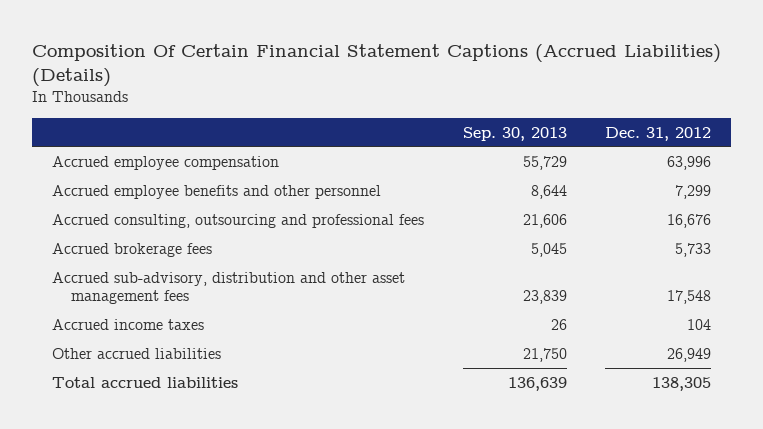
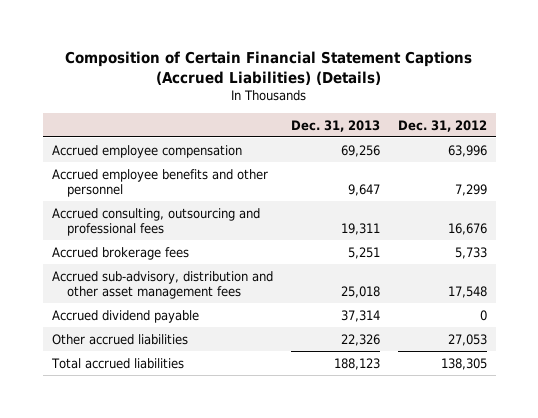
- Composition Of Certain Financial Statement Captions (Accrued Liabilities) (Details)
+ Composition of Certain Financial Statement Captions (Accrued Liabilities) (Details)
- | Sep. 30, 2013 | Dec. 31, 2012
+ | Dec. 31, 2013 | Dec. 31, 2012
- Accrued income taxes | 26 | 104
- Other accrued liabilities | 21,750 | 26,949
+ Accrued dividend payable | 37,314 | 0
+ Other accrued liabilities | 22,326 | 27,053

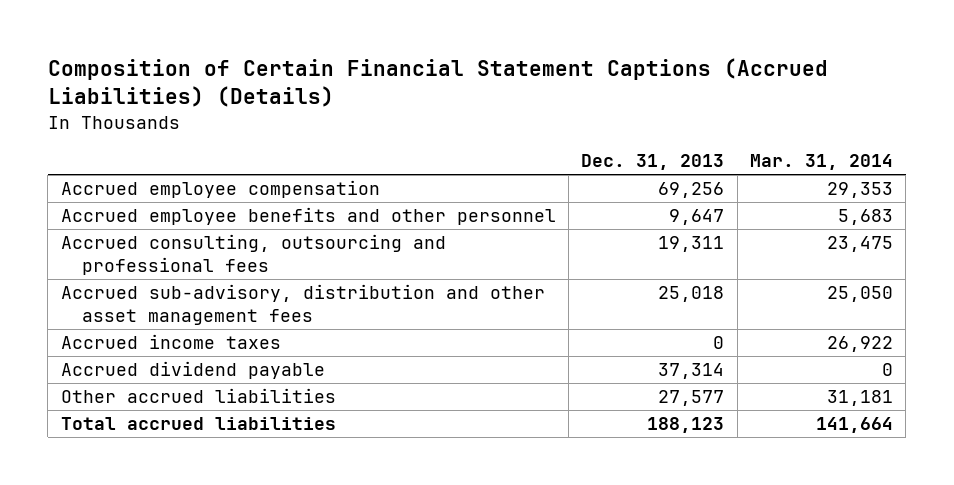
- | Dec. 31, 2013 | Dec. 31, 2012
+ | Dec. 31, 2013 | Mar. 31, 2014
- Accrued brokerage fees | 5,251 | 5,733
+ Accrued income taxes | 0 | 26,922
- Other accrued liabilities | 22,326 | 27,053
+ Other accrued liabilities | 27,577 | 31,181

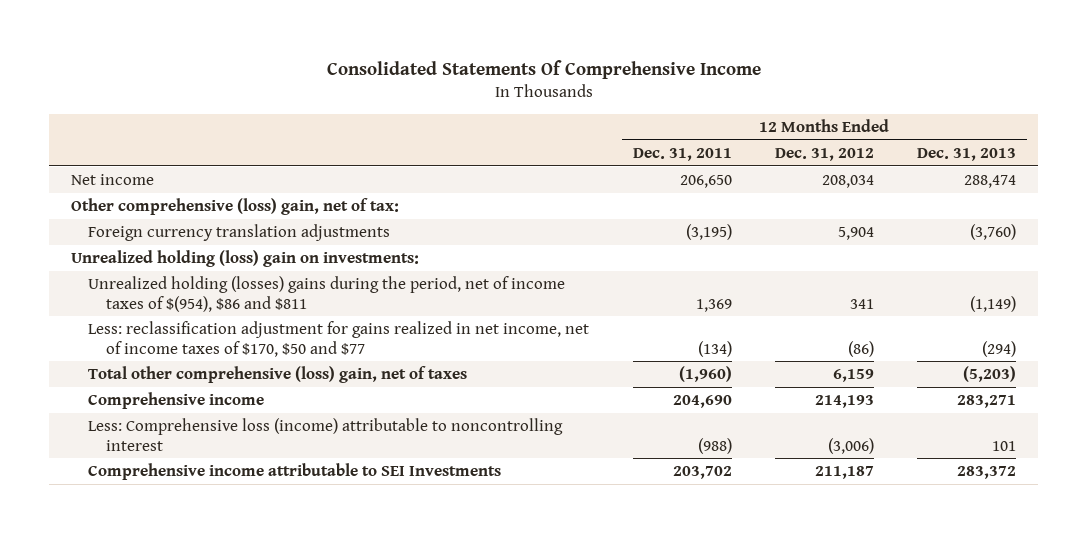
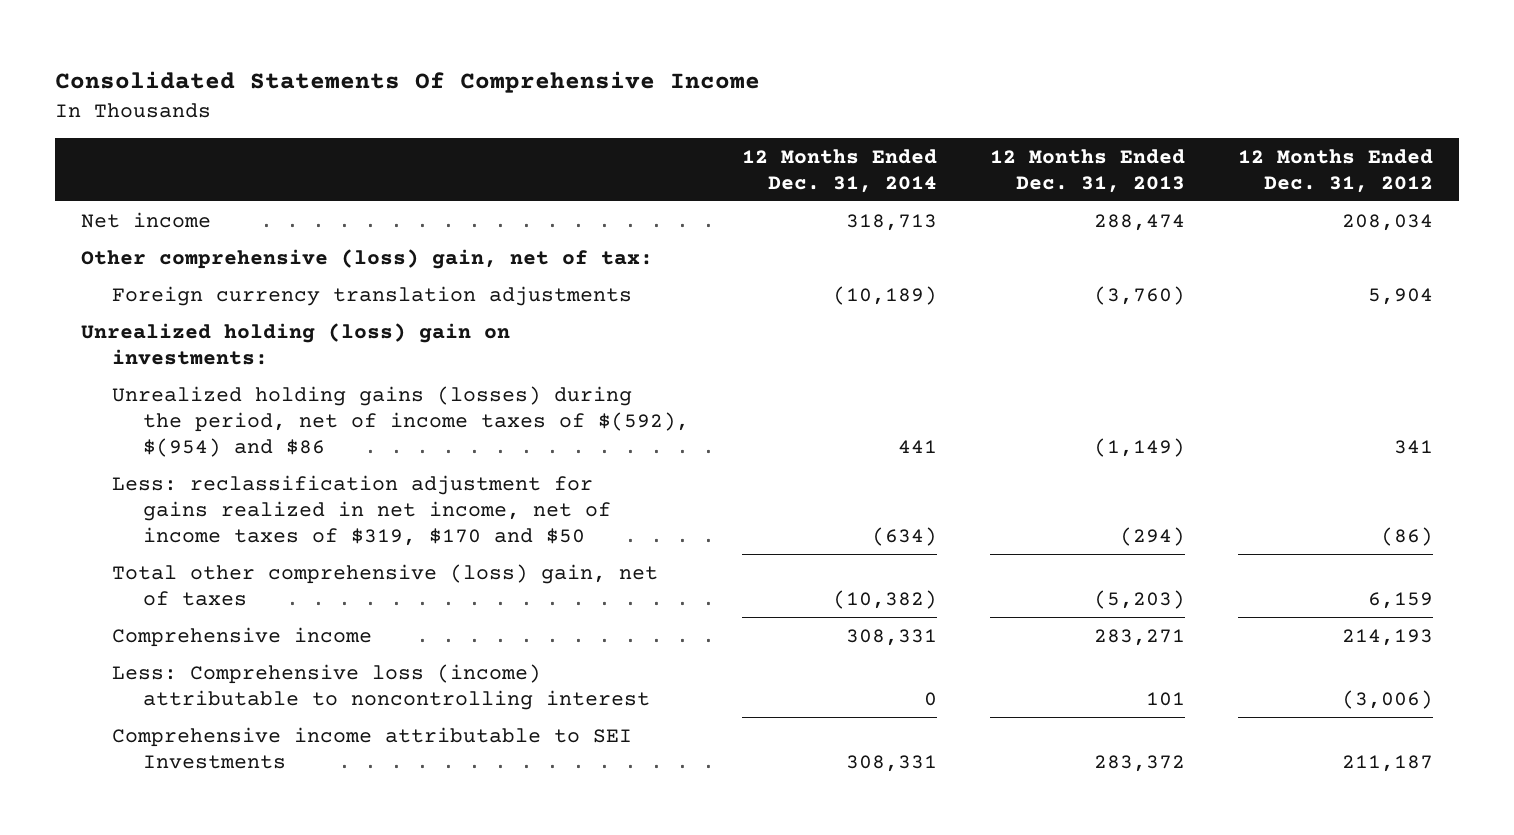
- | 12 Months Ended Dec. 31, 2011 | 12 Months Ended Dec. 31, 2012 | 12 Months Ended Dec. 31, 2013
+ | 12 Months Ended Dec. 31, 2014 | 12 Months Ended Dec. 31, 2013 | 12 Months Ended Dec. 31, 2012
- Unrealized holding (losses) gains during the period, net of income taxes of $(954), $86 and $811 | 1,369 | 341 | (1,149)
- Less: reclassification adjustment for gains realized in net income, net of income taxes of $170, $50 and $77 | (134) | (86) | (294)
+ Unrealized holding gains (losses) during the period, net of income taxes of $(592), $(954) and $86 | 441 | (1,149) | 341
+ Less: reclassification adjustment for gains realized in net income, net of income taxes of $319, $170 and $50 | (634) | (294) | (86)

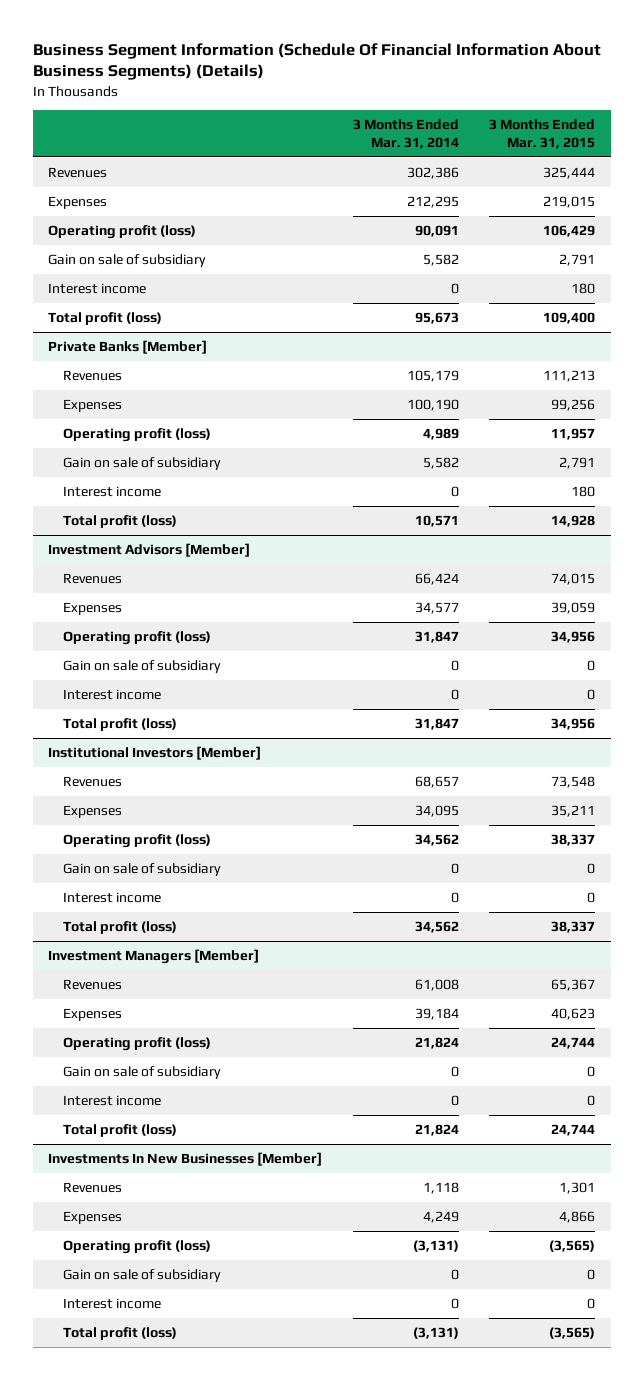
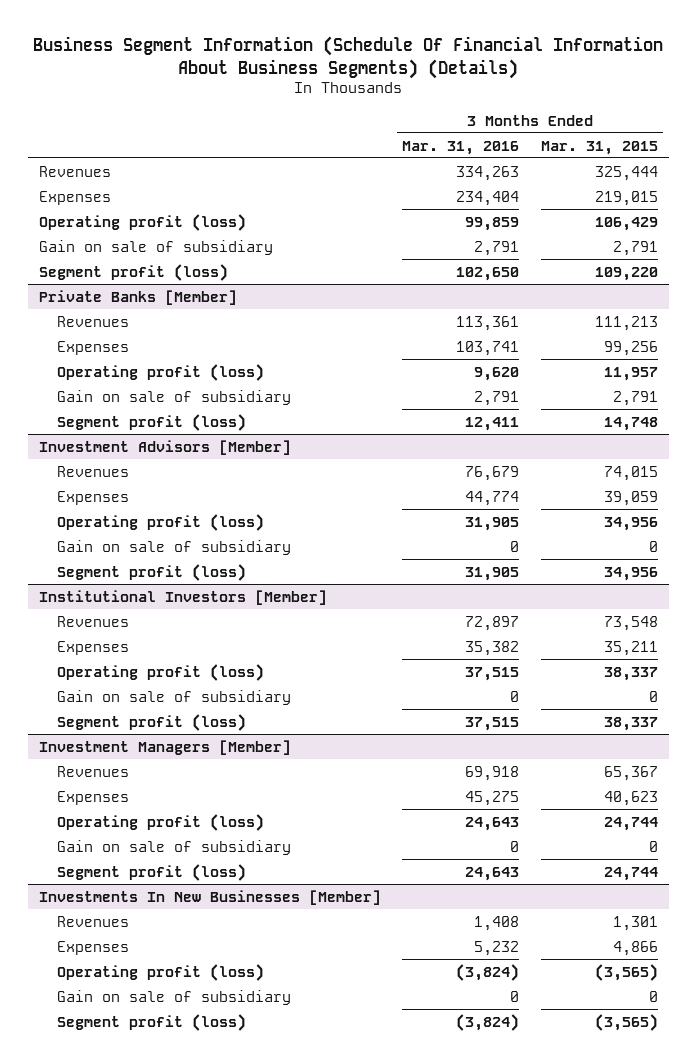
- | 3 Months Ended Mar. 31, 2014 | 3 Months Ended Mar. 31, 2015
+ | 3 Months Ended Mar. 31, 2016 | 3 Months Ended Mar. 31, 2015
- Interest income | 0 | 180
- Total profit (loss) | 95,673 | 109,400
+ Segment profit (loss) | 102,650 | 109,220
@ Private Banks [Member]
- Interest income | 0 | 180
- Total profit (loss) | 10,571 | 14,928
+ Segment profit (loss) | 12,411 | 14,748
@ Investment Advisors [Member]
- Interest income | 0 | 0
- Total profit (loss) | 31,847 | 34,956
+ Segment profit (loss) | 31,905 | 34,956
@ Institutional Investors [Member]
- Interest income | 0 | 0
- Total profit (loss) | 34,562 | 38,337
+ Segment profit (loss) | 37,515 | 38,337
@ Investment Managers [Member]
- Interest income | 0 | 0
- Total profit (loss) | 21,824 | 24,744
+ Segment profit (loss) | 24,643 | 24,744
@ Investments In New Businesses [Member]
- Interest income | 0 | 0
- Total profit (loss) | (3,131) | (3,565)
+ Segment profit (loss) | (3,824) | (3,565)

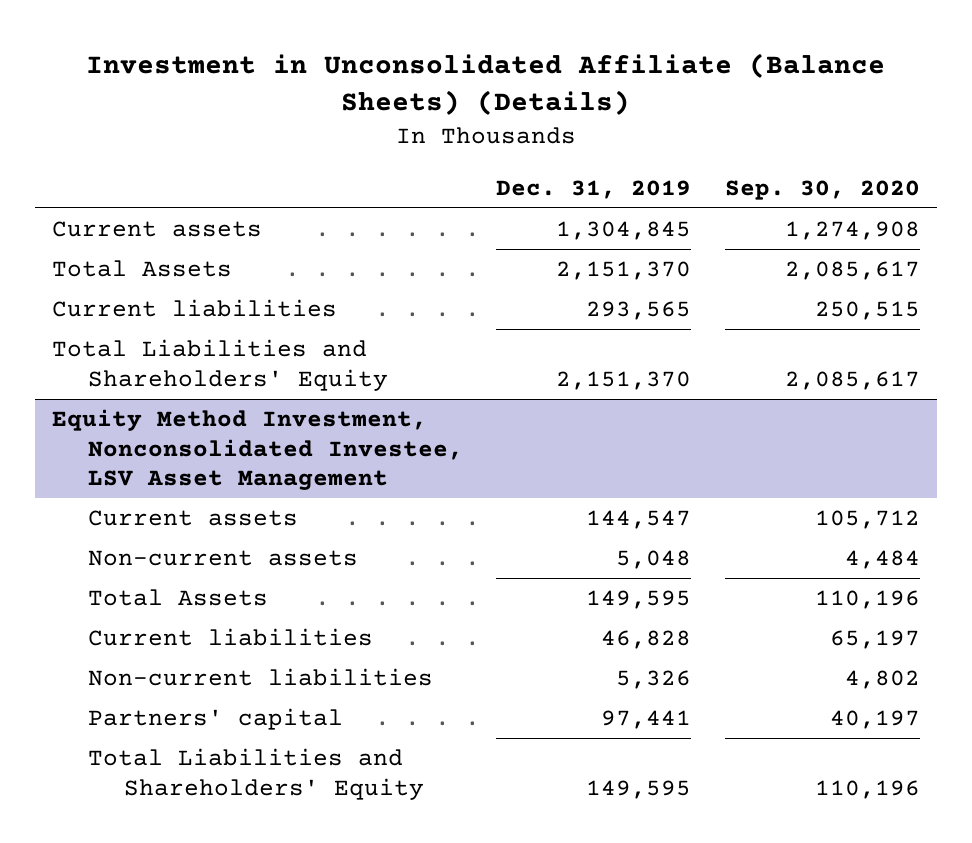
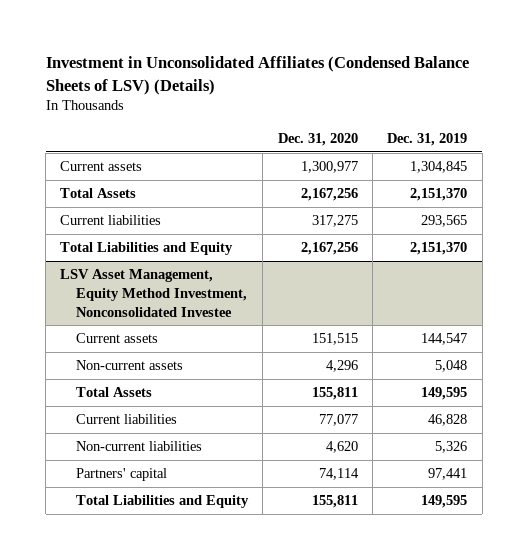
- Investment in Unconsolidated Affiliate (Balance Sheets) (Details)
+ Investment in Unconsolidated Affiliates (Condensed Balance Sheets of LSV) (Details)
- | Dec. 31, 2019 | Sep. 30, 2020
+ | Dec. 31, 2020 | Dec. 31, 2019
- Total Liabilities and Shareholders' Equity | 2,151,370 | 2,085,617
- Equity Method Investment, Nonconsolidated Investee, LSV Asset Management
+ Total Liabilities and Equity | 2,167,256 | 2,151,370
+ LSV Asset Management, Equity Method Investment, Nonconsolidated Investee
- Total Liabilities and Shareholders' Equity | 149,595 | 110,196
+ Total Liabilities and Equity | 155,811 | 149,595

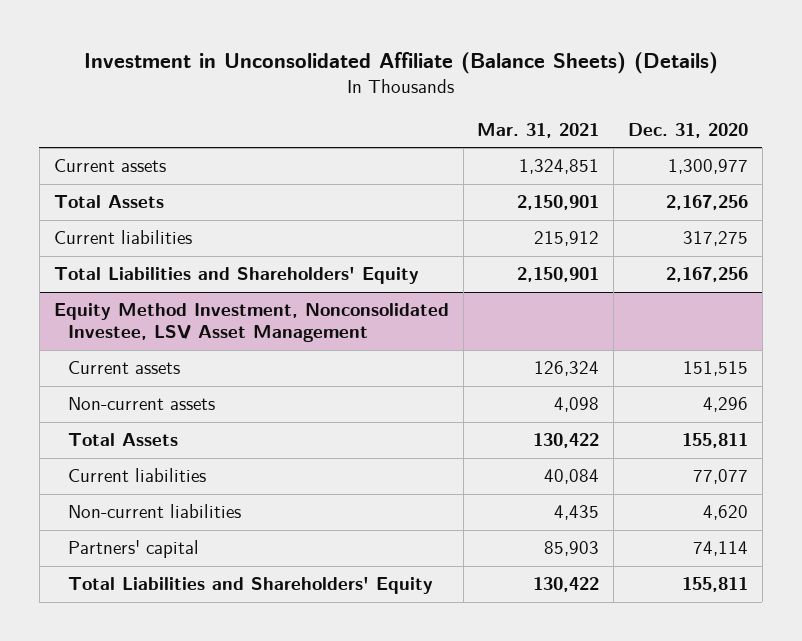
- Investment in Unconsolidated Affiliates (Condensed Balance Sheets of LSV) (Details)
+ Investment in Unconsolidated Affiliate (Balance Sheets) (Details)
- | Dec. 31, 2020 | Dec. 31, 2019
+ | Mar. 31, 2021 | Dec. 31, 2020
- Total Liabilities and Equity | 2,167,256 | 2,151,370
- LSV Asset Management, Equity Method Investment, Nonconsolidated Investee
+ Total Liabilities and Shareholders' Equity | 2,150,901 | 2,167,256
+ Equity Method Investment, Nonconsolidated Investee, LSV Asset Management
- Total Liabilities and Equity | 155,811 | 149,595
+ Total Liabilities and Shareholders' Equity | 130,422 | 155,811

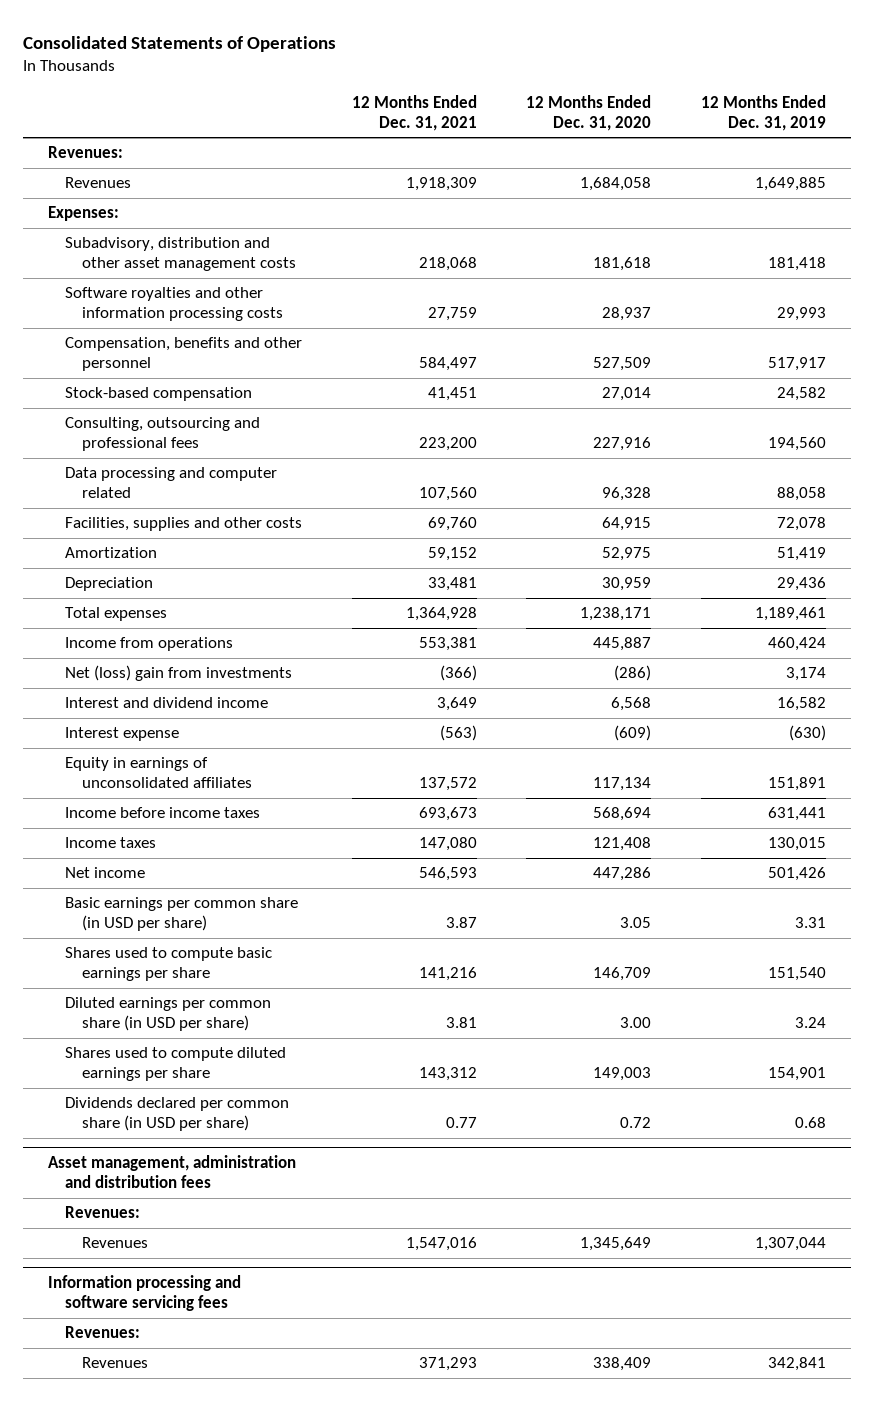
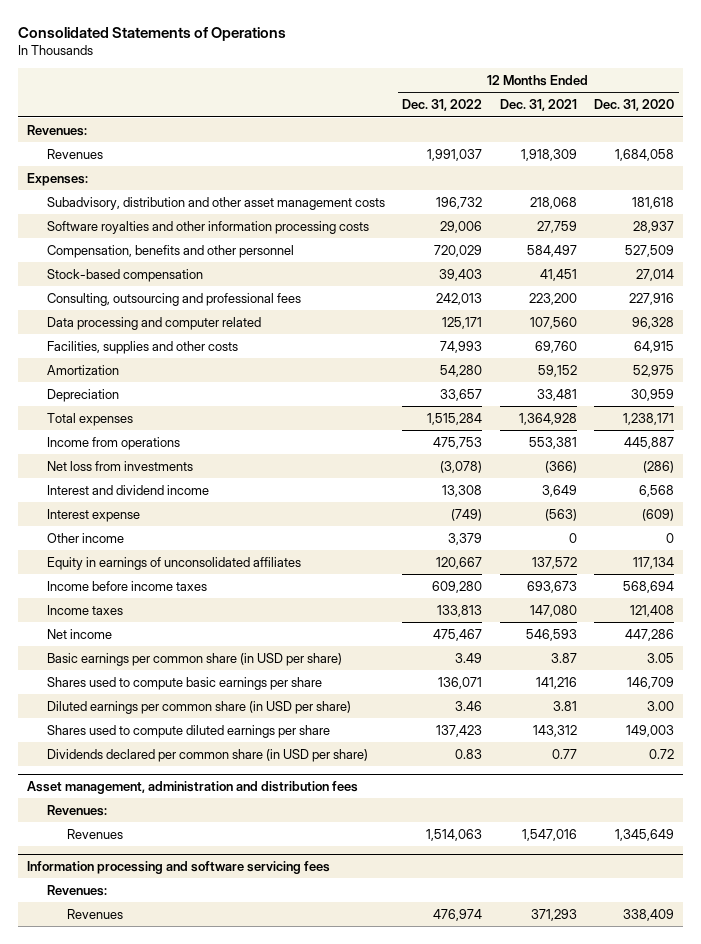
- | 12 Months Ended Dec. 31, 2021 | 12 Months Ended Dec. 31, 2020 | 12 Months Ended Dec. 31, 2019
+ | 12 Months Ended Dec. 31, 2022 | 12 Months Ended Dec. 31, 2021 | 12 Months Ended Dec. 31, 2020
- Net (loss) gain from investments | (366) | (286) | 3,174
+ Net loss from investments | (3,078) | (366) | (286)
+ Other income | 3,379 | 0 | 0

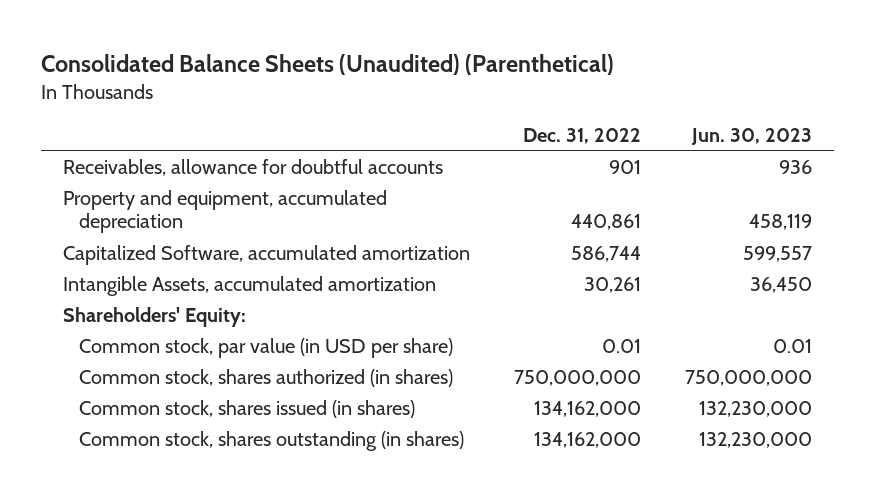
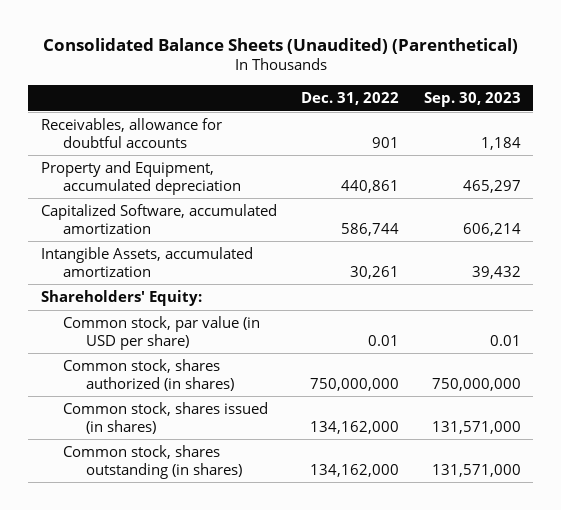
- | Dec. 31, 2022 | Jun. 30, 2023
+ | Dec. 31, 2022 | Sep. 30, 2023
- Property and equipment, accumulated depreciation | 440,861 | 458,119
+ Property and Equipment, accumulated depreciation | 440,861 | 465,297

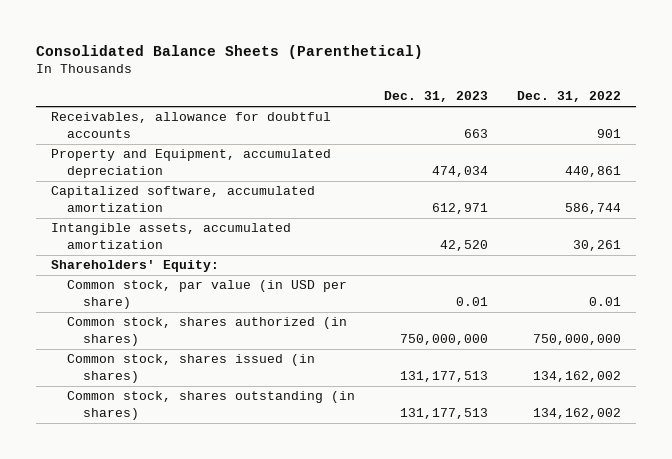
- Consolidated Balance Sheets (Unaudited) (Parenthetical)
+ Consolidated Balance Sheets (Parenthetical)
- | Dec. 31, 2022 | Sep. 30, 2023
+ | Dec. 31, 2023 | Dec. 31, 2022
- Capitalized Software, accumulated amortization | 586,744 | 606,214
- Intangible Assets, accumulated amortization | 30,261 | 39,432
+ Capitalized software, accumulated amortization | 612,971 | 586,744
+ Intangible assets, accumulated amortization | 42,520 | 30,261
- Common stock, shares issued (in shares) | 134,162,000 | 131,571,000
- Common stock, shares outstanding (in shares) | 134,162,000 | 131,571,000
+ Common stock, shares issued (in shares) | 131,177,513 | 134,162,002
+ Common stock, shares outstanding (in shares) | 131,177,513 | 134,162,002

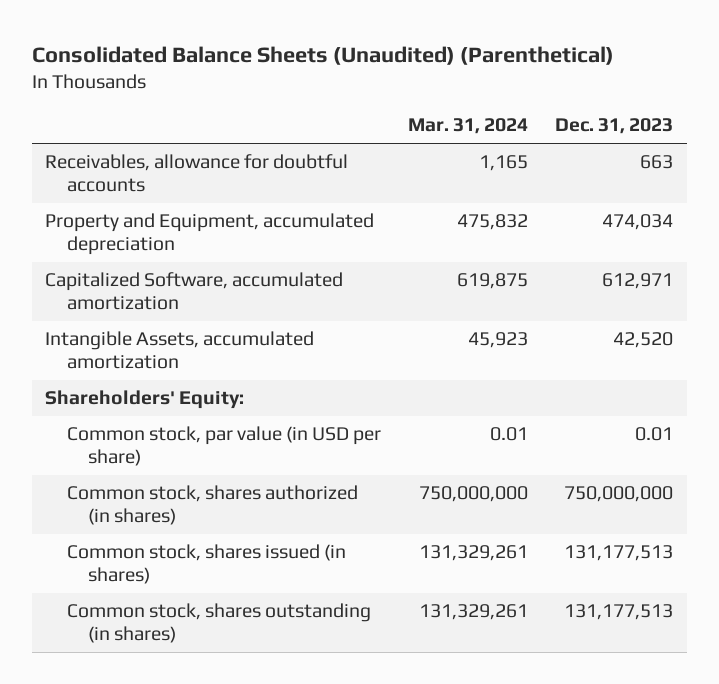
- Consolidated Balance Sheets (Parenthetical)
+ Consolidated Balance Sheets (Unaudited) (Parenthetical)
- | Dec. 31, 2023 | Dec. 31, 2022
+ | Mar. 31, 2024 | Dec. 31, 2023
- Capitalized software, accumulated amortization | 612,971 | 586,744
- Intangible assets, accumulated amortization | 42,520 | 30,261
+ Capitalized Software, accumulated amortization | 619,875 | 612,971
+ Intangible Assets, accumulated amortization | 45,923 | 42,520

